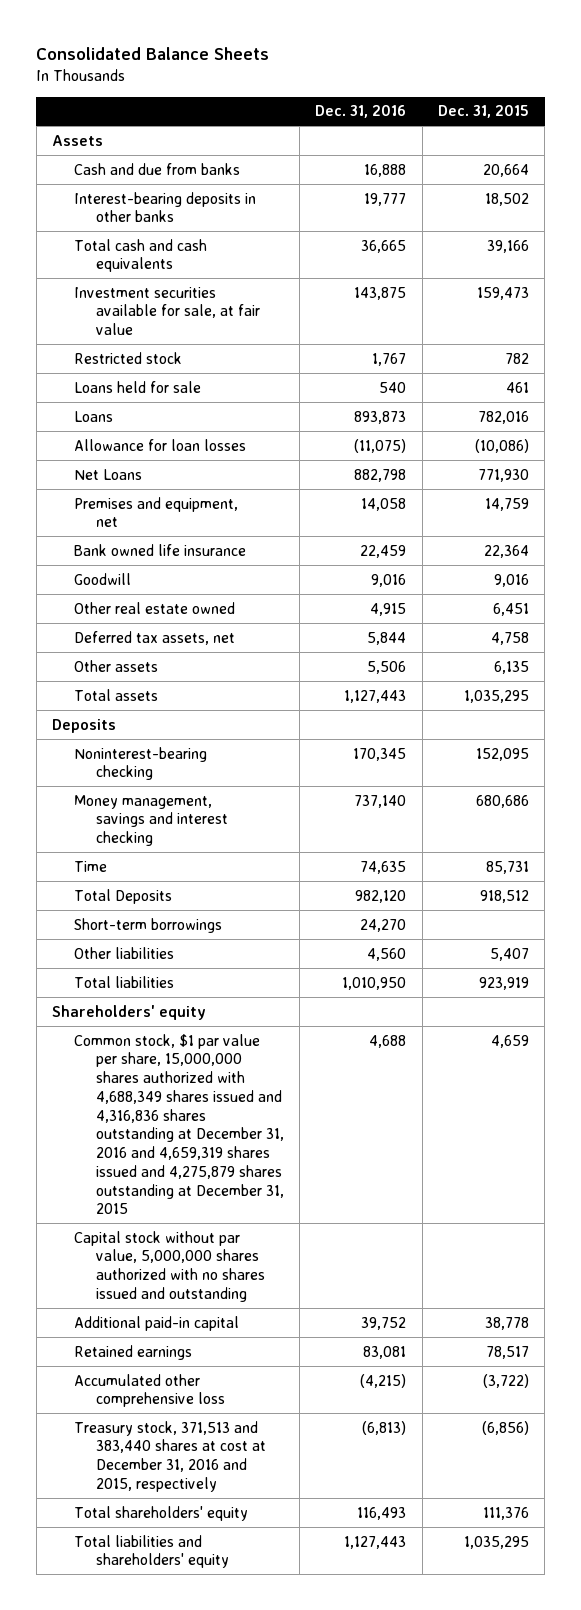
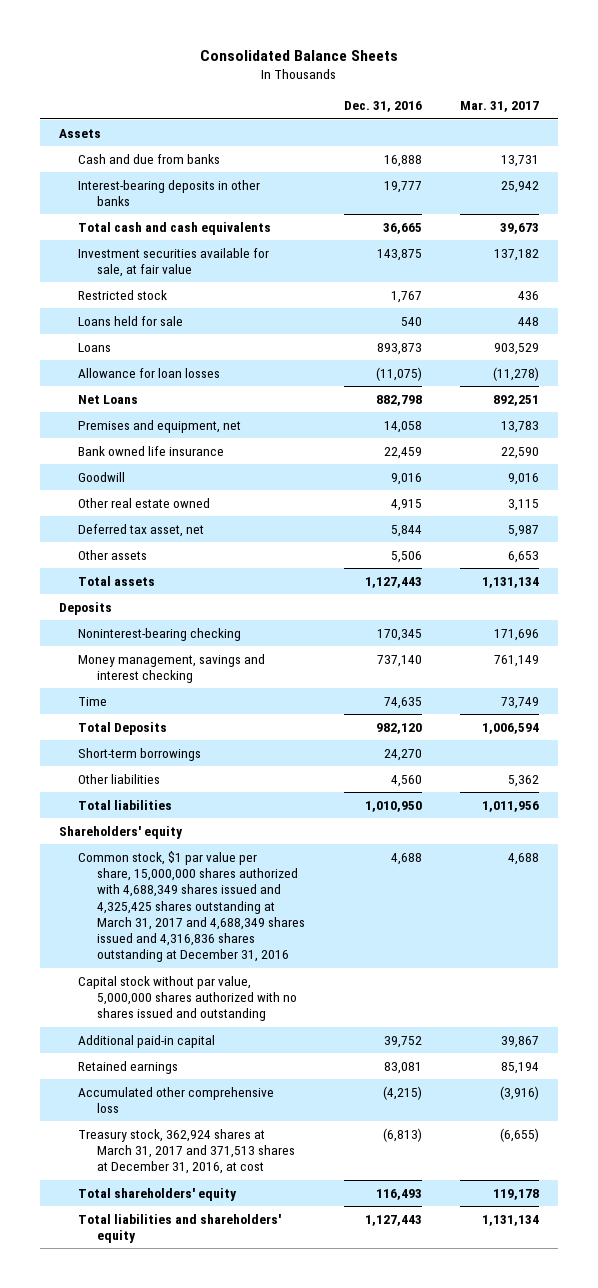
- | Dec. 31, 2016 | Dec. 31, 2015
+ | Dec. 31, 2016 | Mar. 31, 2017
- Deferred tax assets, net | 5,844 | 4,758
+ Deferred tax asset, net | 5,844 | 5,987
- Common stock, $1 par value per share, 15,000,000 shares authorized with 4,688,349 shares issued and 4,316,836 shares outstanding at December 31, 2016 and 4,659,319 shares issued and 4,275,879 shares outstanding at December 31, 2015 | 4,688 | 4,659
+ Common stock, $1 par value per share, 15,000,000 shares authorized with 4,688,349 shares issued and 4,325,425 shares outstanding at March 31, 2017 and 4,688,349 shares issued and 4,316,836 shares outstanding at December 31, 2016 | 4,688 | 4,688
- Treasury stock, 371,513 and 383,440 shares at cost at December 31, 2016 and 2015, respectively | (6,813) | (6,856)
+ Treasury stock, 362,924 shares at March 31, 2017 and 371,513 shares at December 31, 2016, at cost | (6,813) | (6,655)

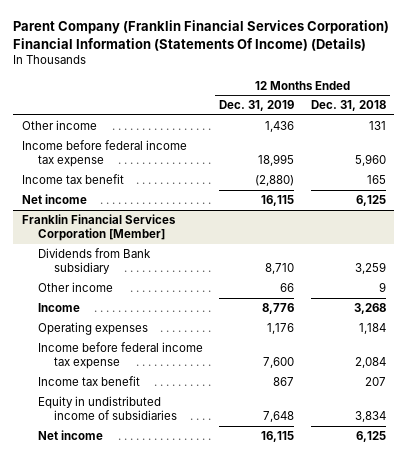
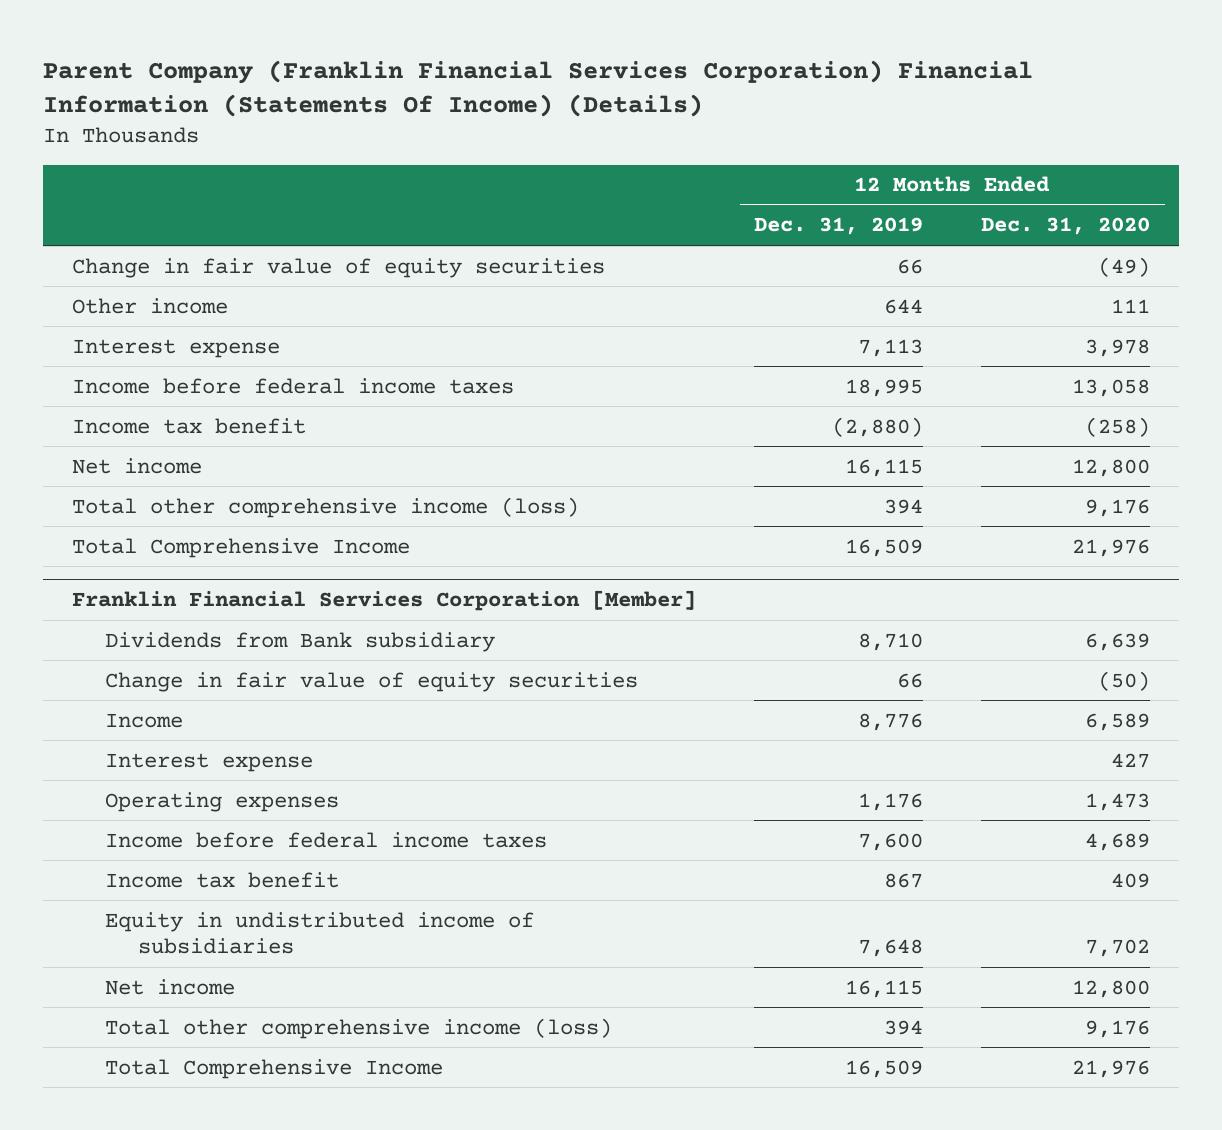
- | 12 Months Ended Dec. 31, 2019 | 12 Months Ended Dec. 31, 2018
+ | 12 Months Ended Dec. 31, 2019 | 12 Months Ended Dec. 31, 2020
- Other income | 1,436 | 131
- Income before federal income tax expense | 18,995 | 5,960
+ Change in fair value of equity securities | 66 | (49)
+ Other income | 644 | 111
+ Interest expense | 7,113 | 3,978
+ Income before federal income taxes | 18,995 | 13,058
+ Total other comprehensive income (loss) | 394 | 9,176
+ Total Comprehensive Income | 16,509 | 21,976
@ Franklin Financial Services Corporation [Member]
- Other income | 66 | 9
+ Change in fair value of equity securities | 66 | (50)
+ Interest expense | | 427
- Income before federal income tax expense | 7,600 | 2,084
+ Income before federal income taxes | 7,600 | 4,689
+ Total other comprehensive income (loss) | 394 | 9,176
+ Total Comprehensive Income | 16,509 | 21,976

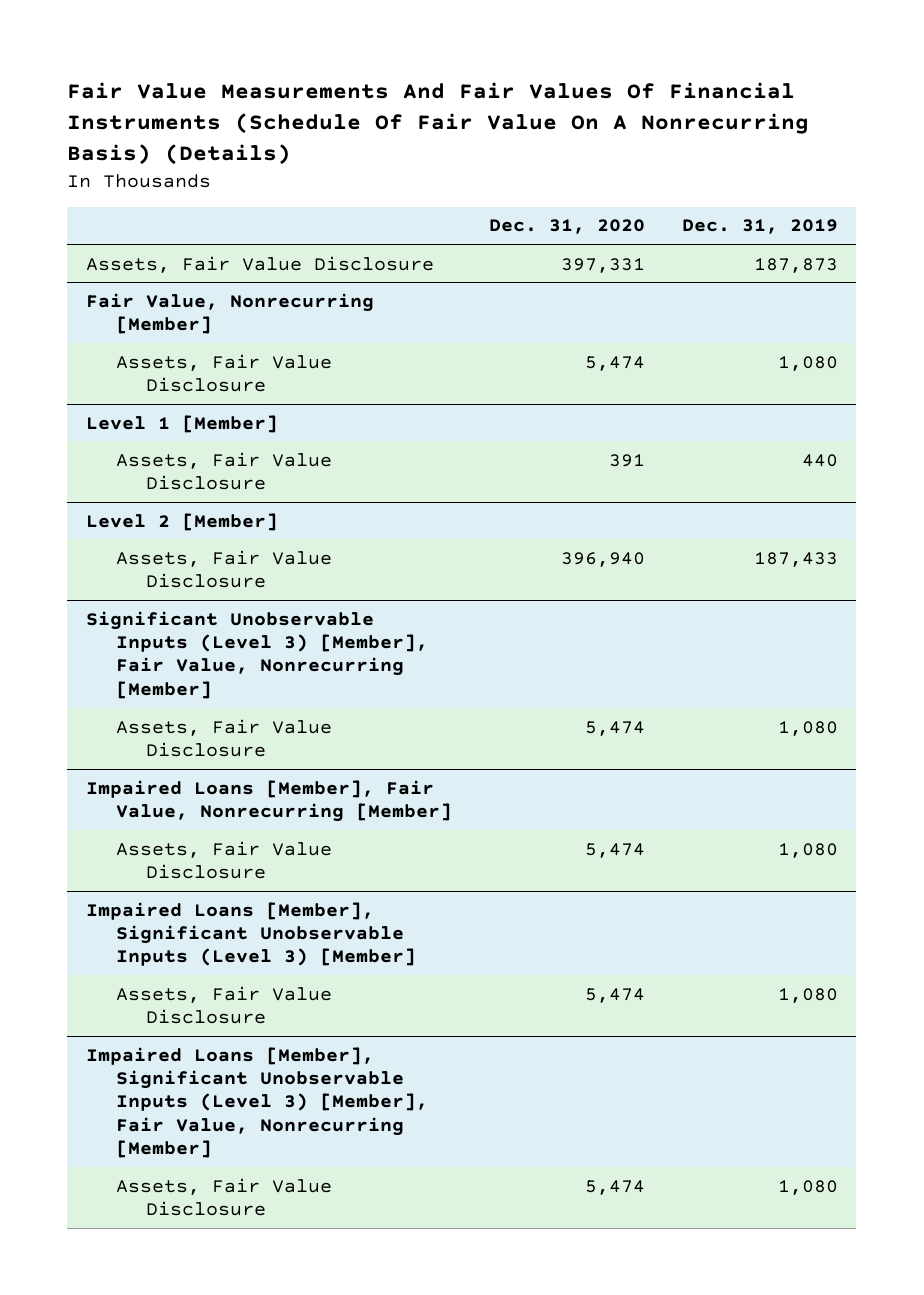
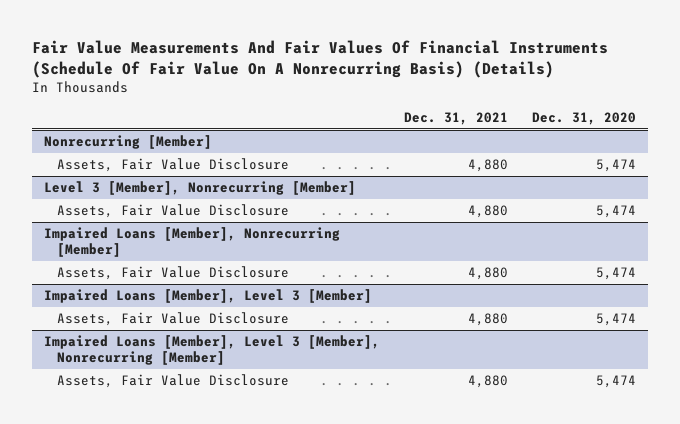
- | Dec. 31, 2020 | Dec. 31, 2019
+ | Dec. 31, 2021 | Dec. 31, 2020
- Assets, Fair Value Disclosure | 397,331 | 187,873
- Fair Value, Nonrecurring [Member]
+ Nonrecurring [Member]
- Level 1 [Member]
- Assets, Fair Value Disclosure | 391 | 440
- Level 2 [Member]
- Assets, Fair Value Disclosure | 396,940 | 187,433
- Significant Unobservable Inputs (Level 3) [Member], Fair Value, Nonrecurring [Member]
+ Level 3 [Member], Nonrecurring [Member]
- Impaired Loans [Member], Fair Value, Nonrecurring [Member]
+ Impaired Loans [Member], Nonrecurring [Member]
- Impaired Loans [Member], Significant Unobservable Inputs (Level 3) [Member]
+ Impaired Loans [Member], Level 3 [Member]
- Impaired Loans [Member], Significant Unobservable Inputs (Level 3) [Member], Fair Value, Nonrecurring [Member]
+ Impaired Loans [Member], Level 3 [Member], Nonrecurring [Member]

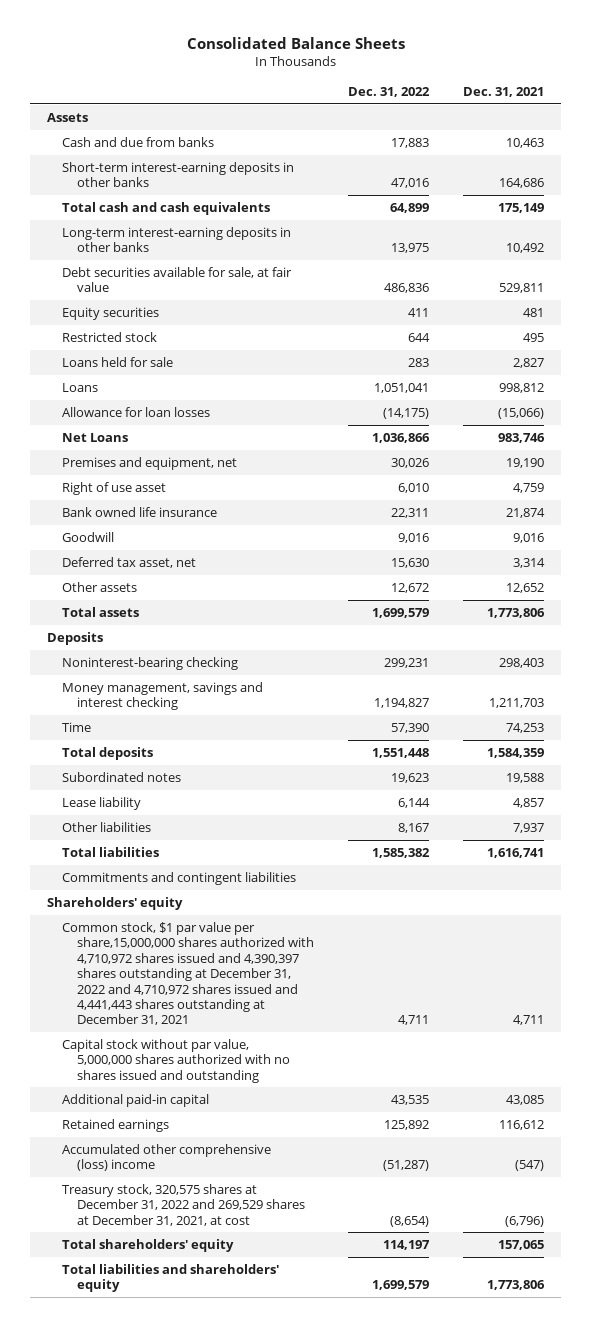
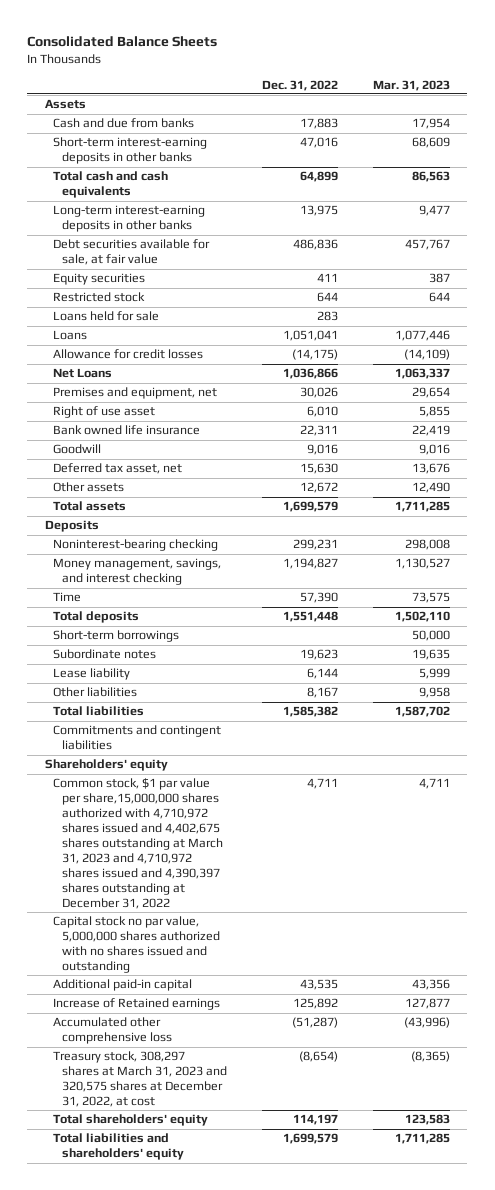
- | Dec. 31, 2022 | Dec. 31, 2021
+ | Dec. 31, 2022 | Mar. 31, 2023
- Allowance for loan losses | (14,175) | (15,066)
+ Allowance for credit losses | (14,175) | (14,109)
- Money management, savings and interest checking | 1,194,827 | 1,211,703
+ Money management, savings, and interest checking | 1,194,827 | 1,130,527
- Subordinated notes | 19,623 | 19,588
+ Short-term borrowings | | 50,000
+ Subordinate notes | 19,623 | 19,635
- Common stock, $1 par value per share,15,000,000 shares authorized with 4,710,972 shares issued and 4,390,397 shares outstanding at December 31, 2022 and 4,710,972 shares issued and 4,441,443 shares outstanding at December 31, 2021 | 4,711 | 4,711
- Capital stock without par value, 5,000,000 shares authorized with no shares issued and outstanding
+ Common stock, $1 par value per share,15,000,000 shares authorized with 4,710,972 shares issued and 4,402,675 shares outstanding at March 31, 2023 and 4,710,972 shares issued and 4,390,397 shares outstanding at December 31, 2022 | 4,711 | 4,711
+ Capital stock no par value, 5,000,000 shares authorized with no shares issued and outstanding
- Retained earnings | 125,892 | 116,612
- Accumulated other comprehensive (loss) income | (51,287) | (547)
- Treasury stock, 320,575 shares at December 31, 2022 and 269,529 shares at December 31, 2021, at cost | (8,654) | (6,796)
+ Increase of Retained earnings | 125,892 | 127,877
+ Accumulated other comprehensive loss | (51,287) | (43,996)
+ Treasury stock, 308,297 shares at March 31, 2023 and 320,575 shares at December 31, 2022, at cost | (8,654) | (8,365)

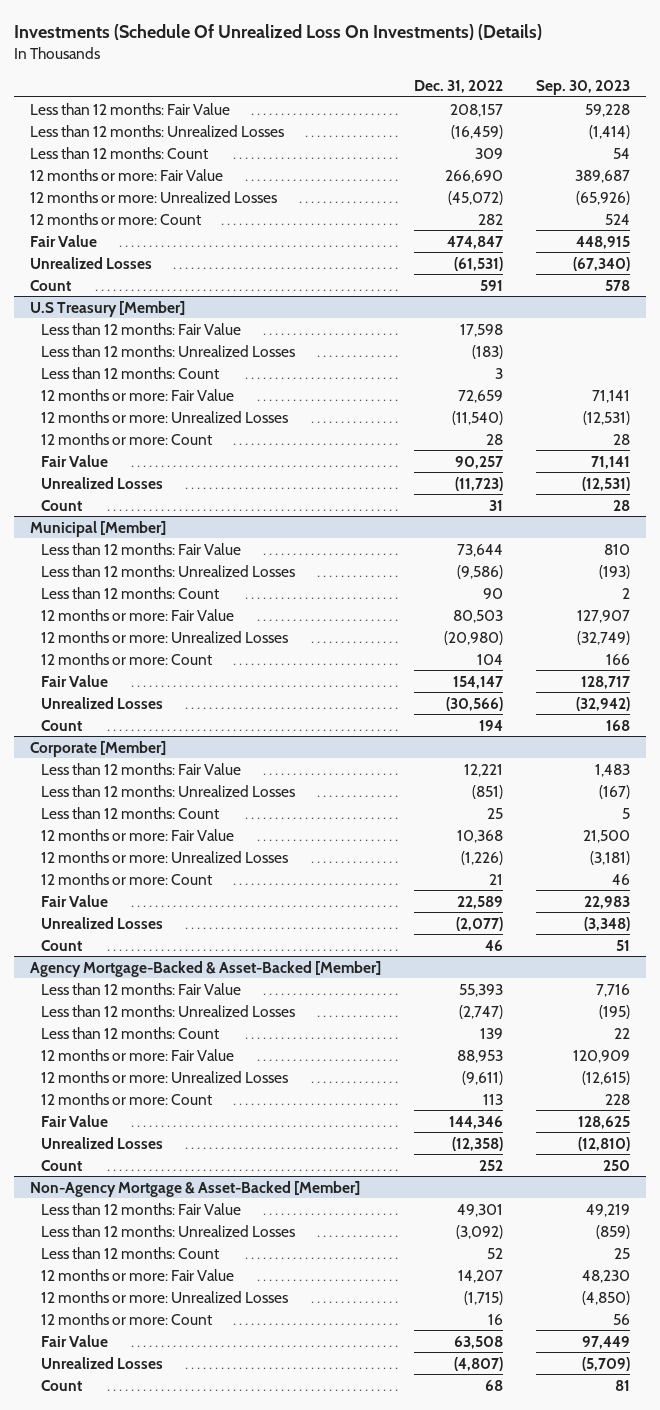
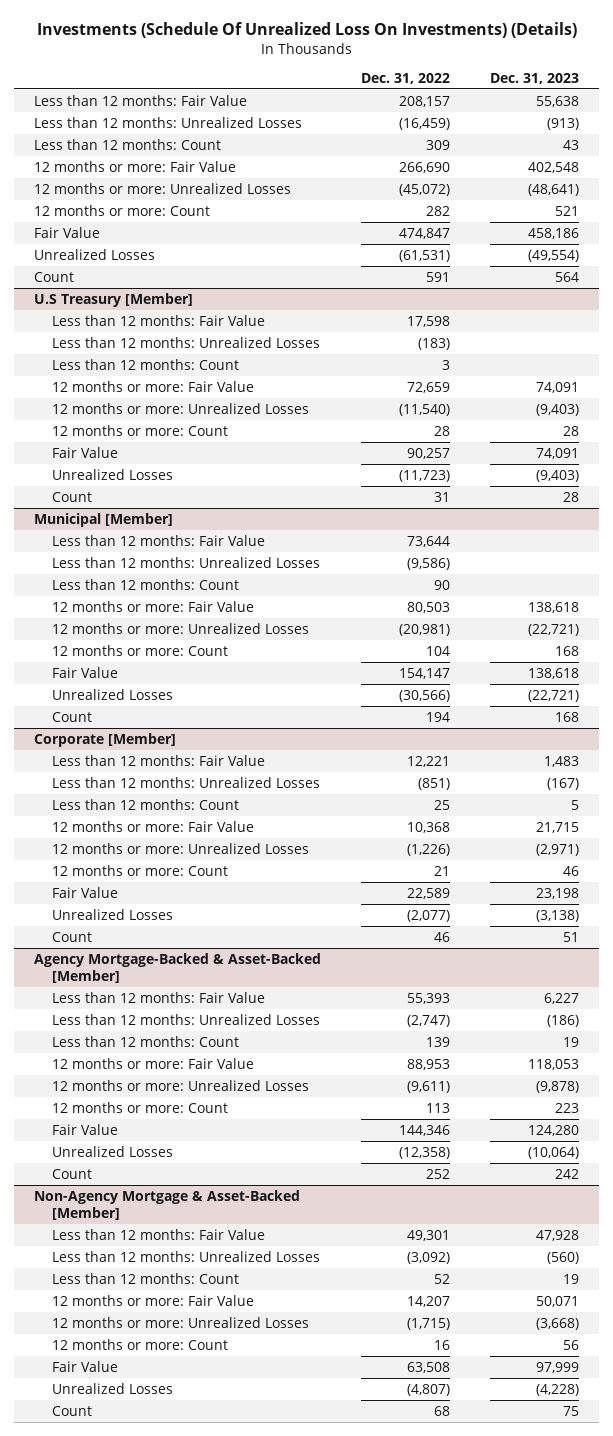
- | Dec. 31, 2022 | Sep. 30, 2023
+ | Dec. 31, 2022 | Dec. 31, 2023
@ Municipal [Member]
- 12 months or more: Unrealized Losses | (20,980) | (32,749)
+ 12 months or more: Unrealized Losses | (20,981) | (22,721)

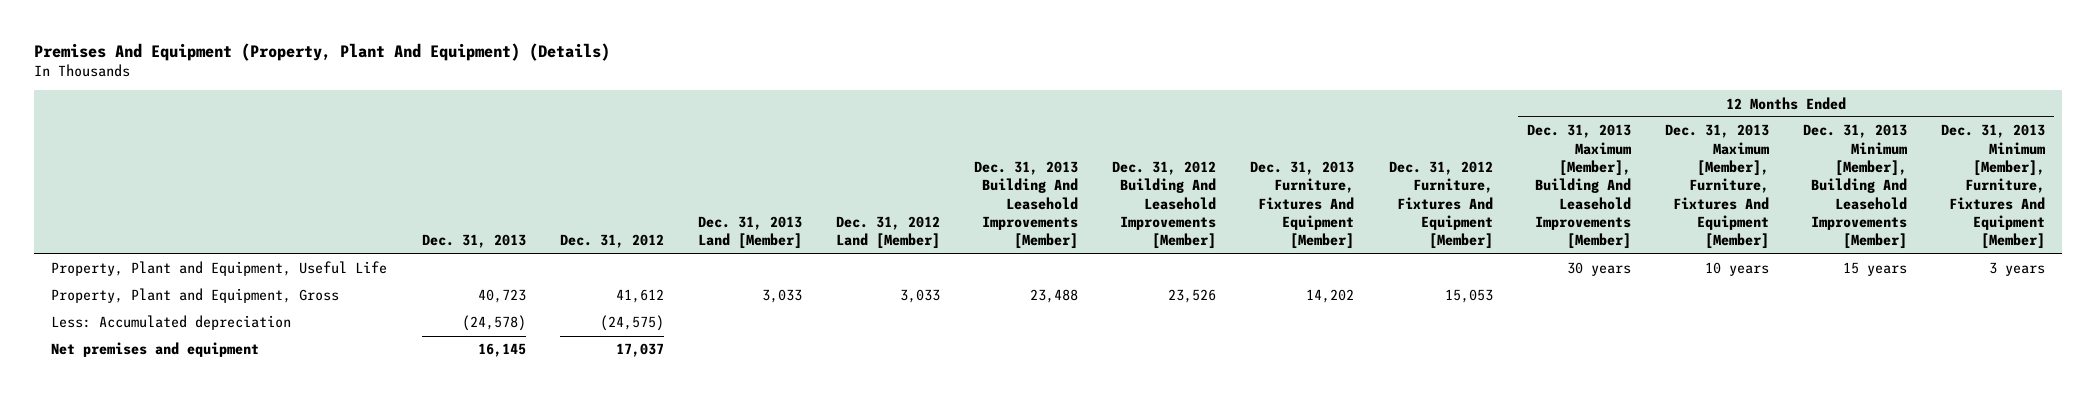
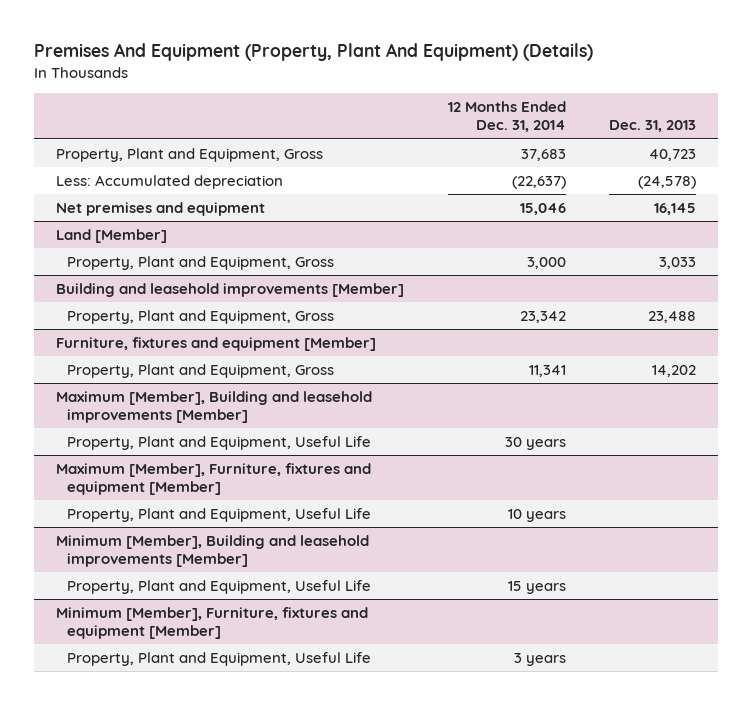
- | Dec. 31, 2013 | Dec. 31, 2012 | Dec. 31, 2013 Land [Member] | Dec. 31, 2012 Land [Member] | Dec. 31, 2013 Building And Leasehold Improvements [Member] | Dec. 31, 2012 Building And Leasehold Improvements [Member] | Dec. 31, 2013 Furniture, Fixtures And Equipment [Member] | Dec. 31, 2012 Furniture, Fixtures And Equipment [Member] | 12 Months Ended Dec. 31, 2013 Maximum [Member], Building And Leasehold Improvements [Member] | 12 Months Ended Dec. 31, 2013 Maximum [Member], Furniture, Fixtures And Equipment [Member] | 12 Months Ended Dec. 31, 2013 Minimum [Member], Building And Leasehold Improvements [Member] | 12 Months Ended Dec. 31, 2013 Minimum [Member], Furniture, Fixtures And Equipment [Member]
+ | 12 Months Ended Dec. 31, 2014 | Dec. 31, 2013
- Property, Plant and Equipment, Useful Life | | | | | | | | | 30 years | 10 years | 15 years | 3 years
+ Land [Member]
+ Property, Plant and Equipment, Gross | 3,000 | 3,033
+ Building and leasehold improvements [Member]
+ Property, Plant and Equipment, Gross | 23,342 | 23,488
+ Furniture, fixtures and equipment [Member]
+ Property, Plant and Equipment, Gross | 11,341 | 14,202
+ Maximum [Member], Building and leasehold improvements [Member]
+ Property, Plant and Equipment, Useful Life | 30 years |
+ Maximum [Member], Furniture, fixtures and equipment [Member]
+ Property, Plant and Equipment, Useful Life | 10 years |
+ Minimum [Member], Building and leasehold improvements [Member]
+ Property, Plant and Equipment, Useful Life | 15 years |
+ Minimum [Member], Furniture, fixtures and equipment [Member]
+ Property, Plant and Equipment, Useful Life | 3 years |

